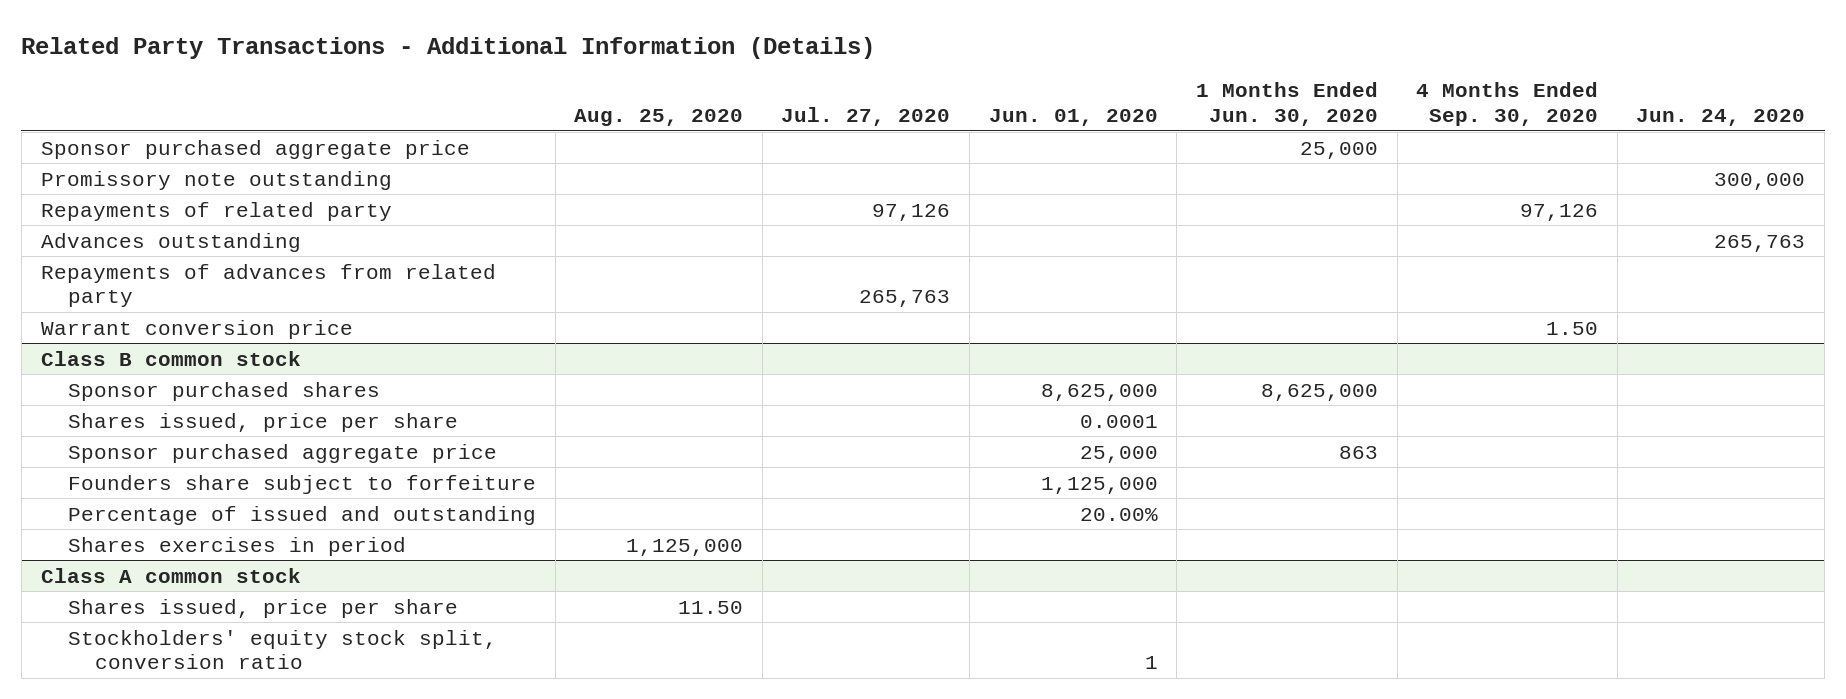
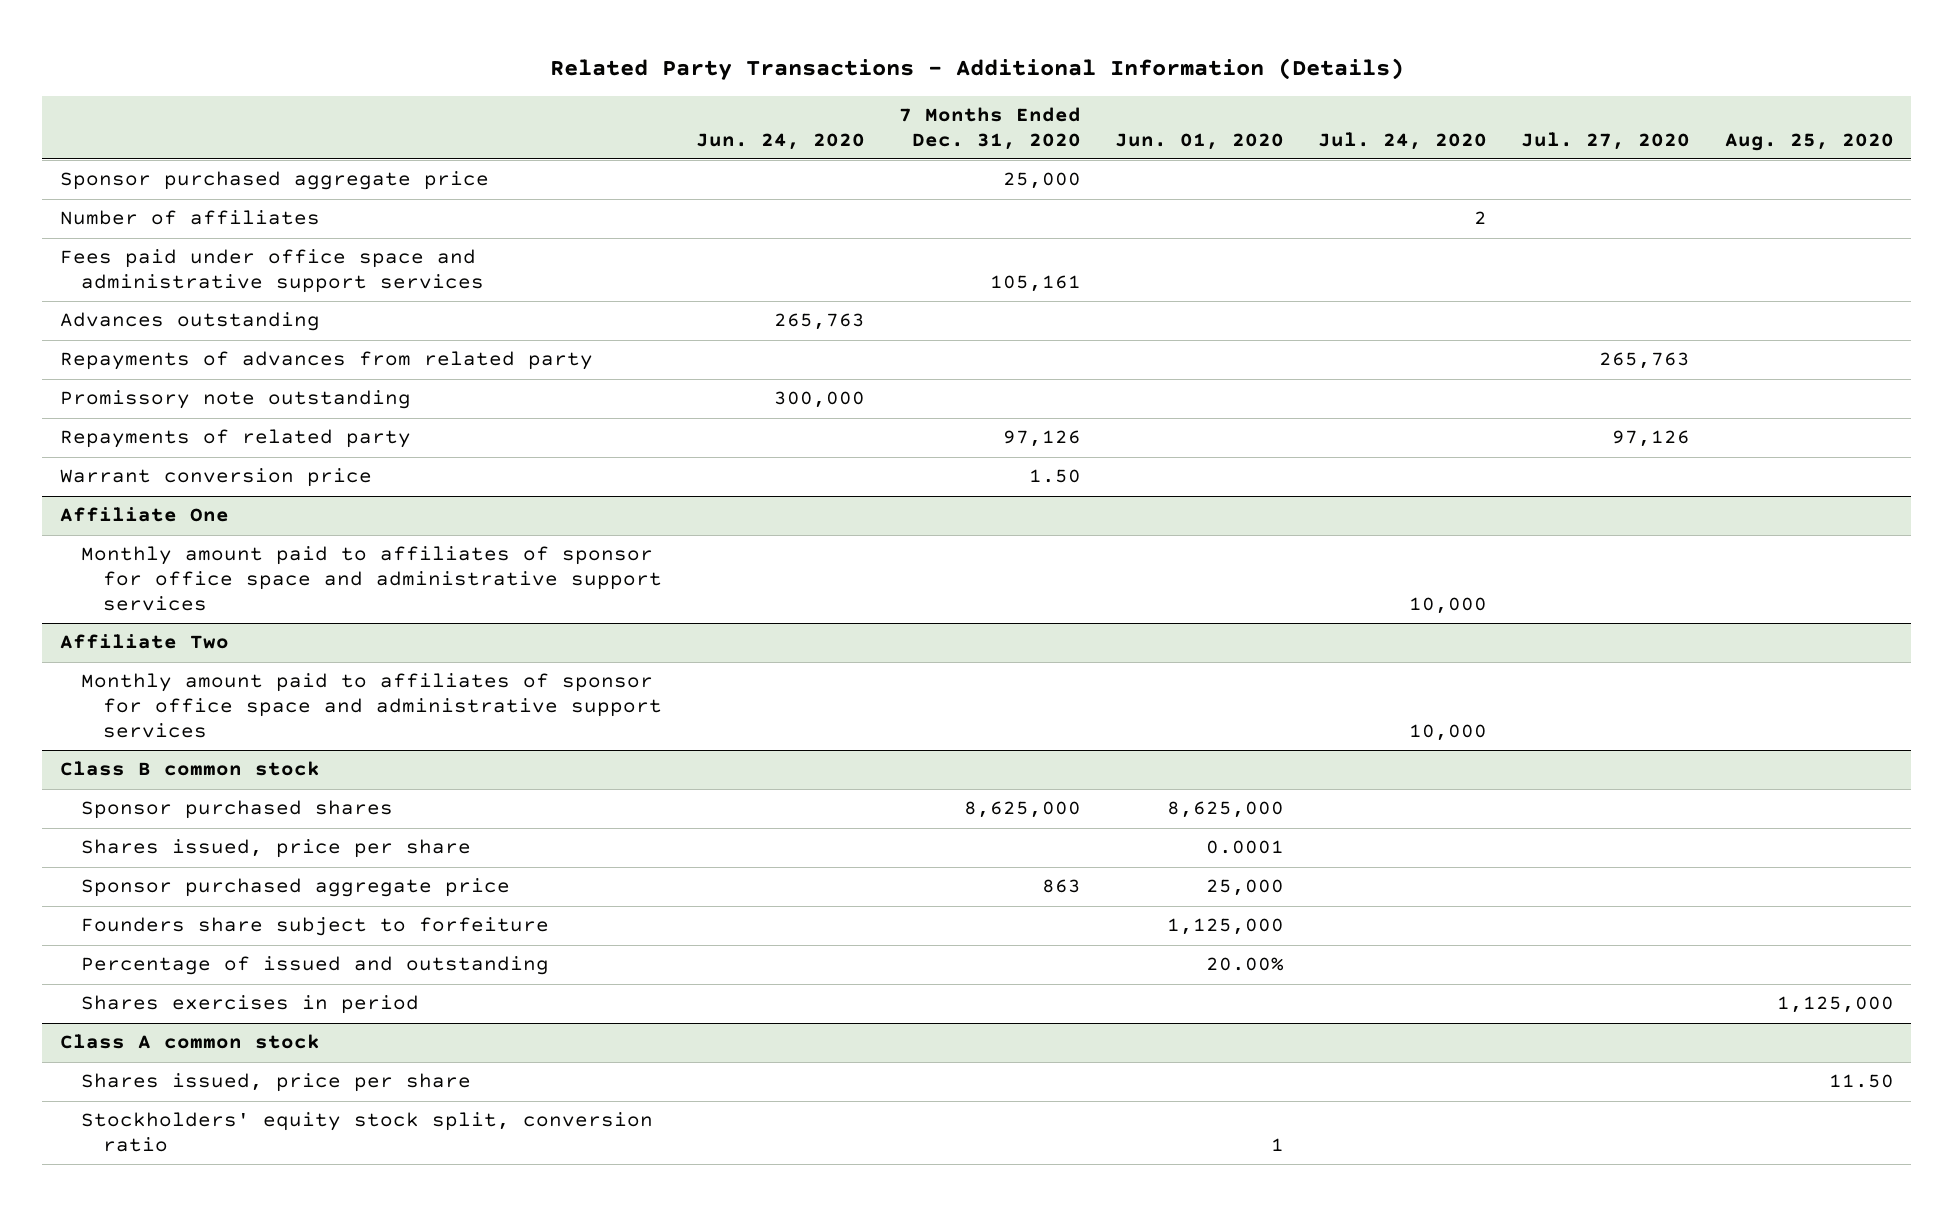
- | Aug. 25, 2020 | Jul. 27, 2020 | Jun. 01, 2020 | 1 Months Ended Jun. 30, 2020 | 4 Months Ended Sep. 30, 2020 | Jun. 24, 2020
+ | Jun. 24, 2020 | 7 Months Ended Dec. 31, 2020 | Jun. 01, 2020 | Jul. 24, 2020 | Jul. 27, 2020 | Aug. 25, 2020
+ Number of affiliates | | | | 2 | |
+ Fees paid under office space and administrative support services | | 105,161 | | | |
moved down: Promissory note outstanding | 300,000 | | | | |
moved down: Repayments of related party | | 97,126 | | | 97,126 |
+ Affiliate One
+ Monthly amount paid to affiliates of sponsor for office space and administrative support services | | | | 10,000 | |
+ Affiliate Two
+ Monthly amount paid to affiliates of sponsor for office space and administrative support services | | | | 10,000 | |

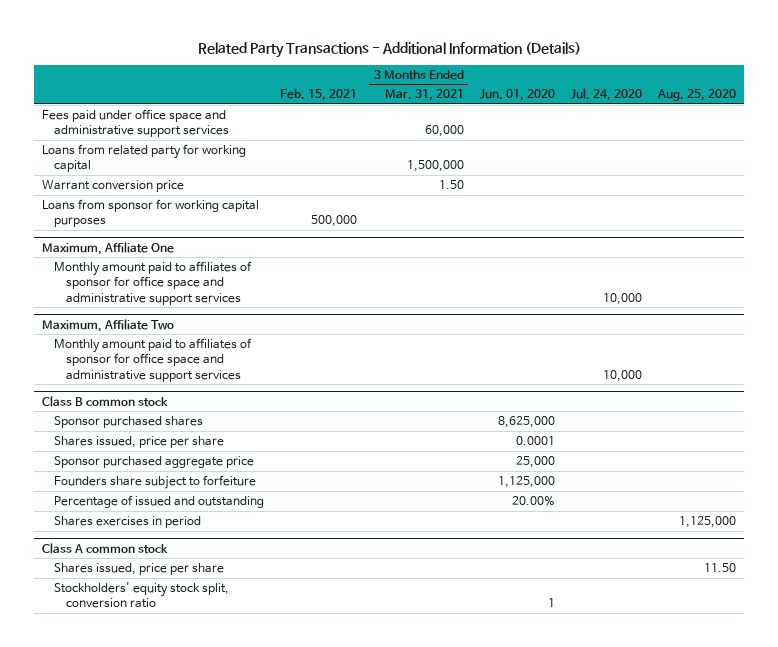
- | Jun. 24, 2020 | 7 Months Ended Dec. 31, 2020 | Jun. 01, 2020 | Jul. 24, 2020 | Jul. 27, 2020 | Aug. 25, 2020
+ | Feb. 15, 2021 | 3 Months Ended Mar. 31, 2021 | Jun. 01, 2020 | Jul. 24, 2020 | Aug. 25, 2020
- Sponsor purchased aggregate price | | 25,000 | | | |
- Number of affiliates | | | | 2 | |
- Advances outstanding | 265,763 | | | | |
- Repayments of advances from related party | | | | | 265,763 |
- Promissory note outstanding | 300,000 | | | | |
- Repayments of related party | | 97,126 | | | 97,126 |
+ Loans from related party for working capital | | 1,500,000 | | |
- Affiliate One
+ Loans from sponsor for working capital purposes | 500,000 | | | |
+ Maximum, Affiliate One
- Affiliate Two
+ Maximum, Affiliate Two

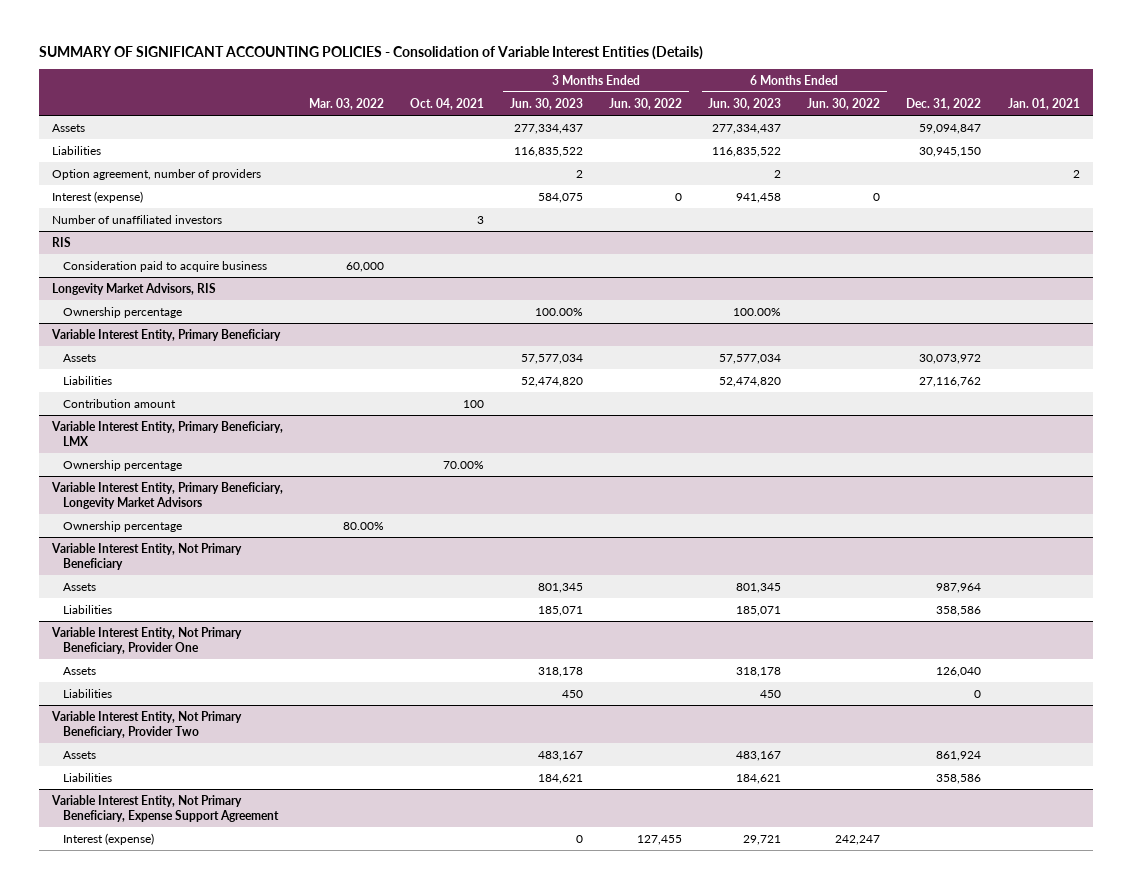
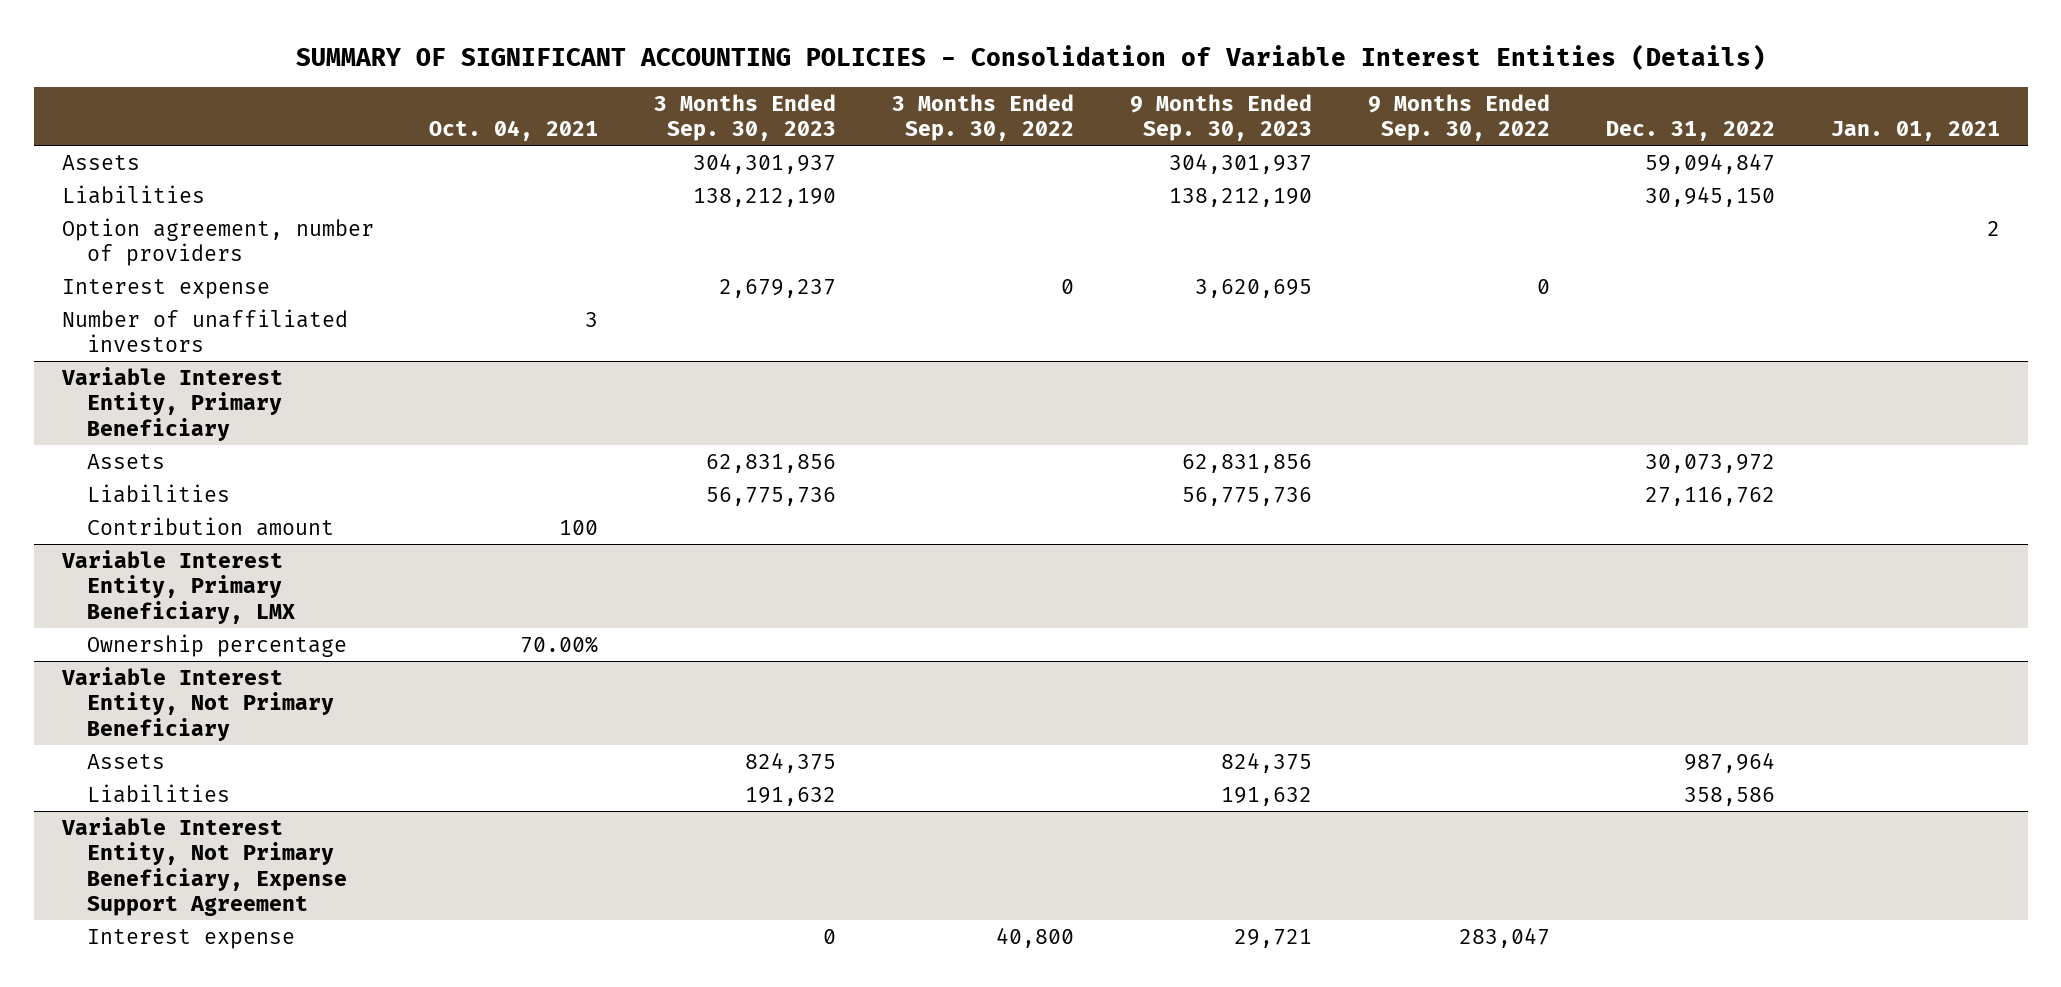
- | Mar. 03, 2022 | Oct. 04, 2021 | 3 Months Ended Jun. 30, 2023 | 3 Months Ended Jun. 30, 2022 | 6 Months Ended Jun. 30, 2023 | 6 Months Ended Jun. 30, 2022 | Dec. 31, 2022 | Jan. 01, 2021
+ | Oct. 04, 2021 | 3 Months Ended Sep. 30, 2023 | 3 Months Ended Sep. 30, 2022 | 9 Months Ended Sep. 30, 2023 | 9 Months Ended Sep. 30, 2022 | Dec. 31, 2022 | Jan. 01, 2021
- Interest (expense) | | | 584,075 | 0 | 941,458 | 0 | |
+ Interest expense | | 2,679,237 | 0 | 3,620,695 | 0 | |
- RIS
- Consideration paid to acquire business | 60,000 | | | | | | |
- Longevity Market Advisors, RIS
- Ownership percentage | | | 100.00% | | 100.00% | | |
- Variable Interest Entity, Primary Beneficiary, Longevity Market Advisors
- Ownership percentage | 80.00% | | | | | | |
- Variable Interest Entity, Not Primary Beneficiary, Provider One
- Assets | | | 318,178 | | 318,178 | | 126,040 |
- Liabilities | | | 450 | | 450 | | 0 |
- Variable Interest Entity, Not Primary Beneficiary, Provider Two
- Assets | | | 483,167 | | 483,167 | | 861,924 |
- Liabilities | | | 184,621 | | 184,621 | | 358,586 |
@ Variable Interest Entity, Not Primary Beneficiary, Expense Support Agreement
- Interest (expense) | | | 0 | 127,455 | 29,721 | 242,247 | |
+ Interest expense | | 0 | 40,800 | 29,721 | 283,047 | |

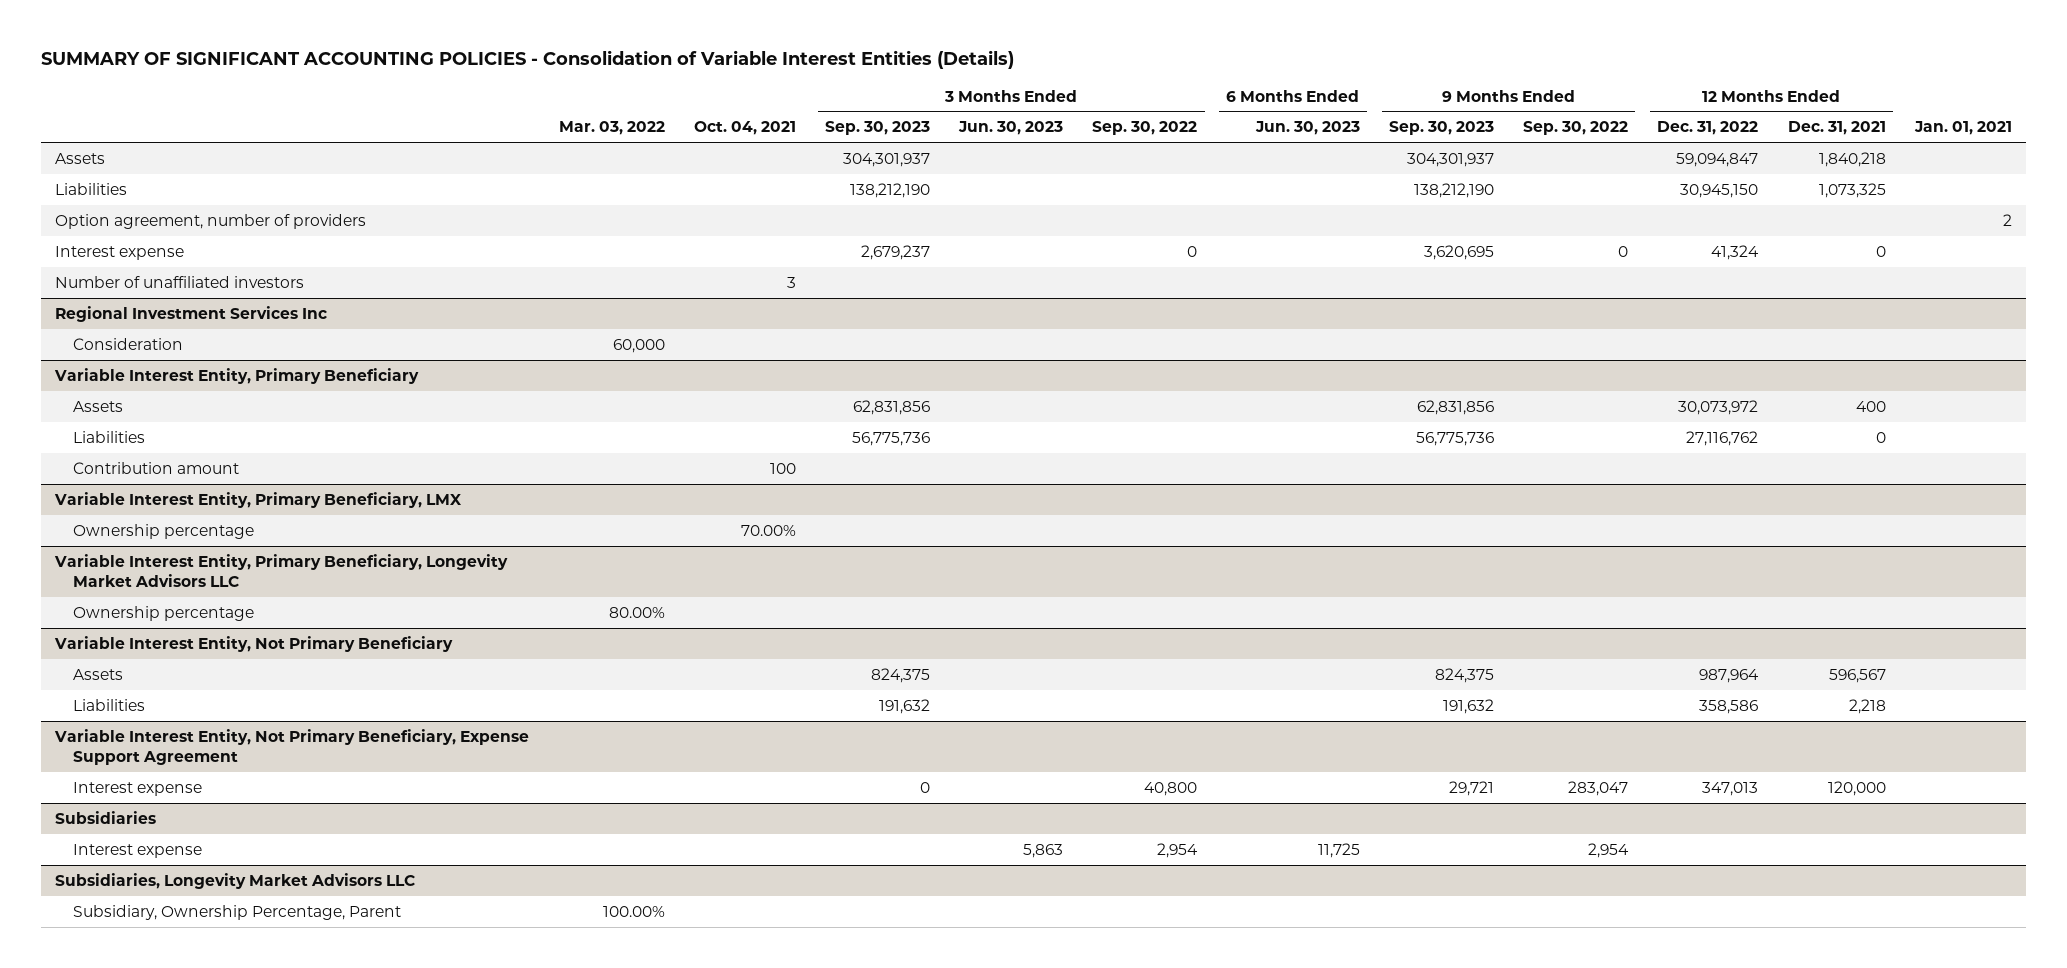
- | Oct. 04, 2021 | 3 Months Ended Sep. 30, 2023 | 3 Months Ended Sep. 30, 2022 | 9 Months Ended Sep. 30, 2023 | 9 Months Ended Sep. 30, 2022 | Dec. 31, 2022 | Jan. 01, 2021
+ | Mar. 03, 2022 | Oct. 04, 2021 | 3 Months Ended Sep. 30, 2023 | 3 Months Ended Jun. 30, 2023 | 3 Months Ended Sep. 30, 2022 | 6 Months Ended Jun. 30, 2023 | 9 Months Ended Sep. 30, 2023 | 9 Months Ended Sep. 30, 2022 | 12 Months Ended Dec. 31, 2022 | 12 Months Ended Dec. 31, 2021 | Jan. 01, 2021
+ Regional Investment Services Inc
+ Consideration | 60,000 | | | | | | | | | |
+ Variable Interest Entity, Primary Beneficiary, Longevity Market Advisors LLC
+ Ownership percentage | 80.00% | | | | | | | | | |
+ Subsidiaries
+ Interest expense | | | | 5,863 | 2,954 | 11,725 | | 2,954 | | |
+ Subsidiaries, Longevity Market Advisors LLC
+ Subsidiary, Ownership Percentage, Parent | 100.00% | | | | | | | | | |

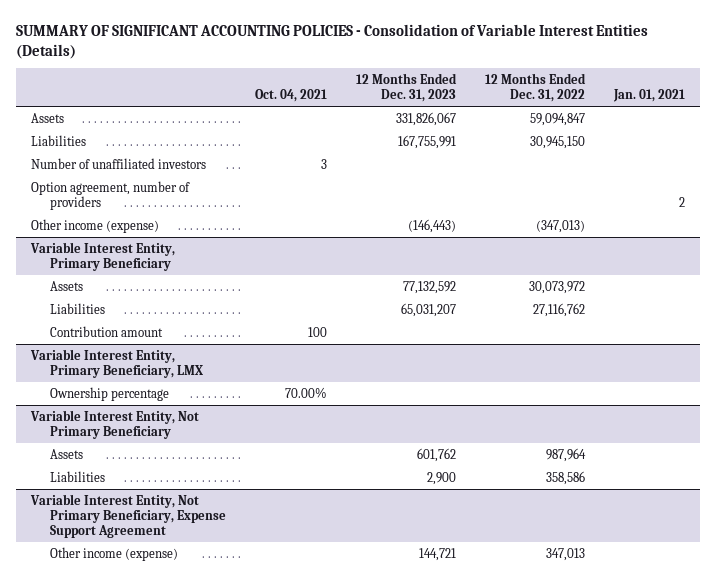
- | Mar. 03, 2022 | Oct. 04, 2021 | 3 Months Ended Sep. 30, 2023 | 3 Months Ended Jun. 30, 2023 | 3 Months Ended Sep. 30, 2022 | 6 Months Ended Jun. 30, 2023 | 9 Months Ended Sep. 30, 2023 | 9 Months Ended Sep. 30, 2022 | 12 Months Ended Dec. 31, 2022 | 12 Months Ended Dec. 31, 2021 | Jan. 01, 2021
+ | Oct. 04, 2021 | 12 Months Ended Dec. 31, 2023 | 12 Months Ended Dec. 31, 2022 | Jan. 01, 2021
- Interest expense | | | 2,679,237 | | 0 | | 3,620,695 | 0 | 41,324 | 0 |
- Regional Investment Services Inc
- Consideration | 60,000 | | | | | | | | | |
moved down: Option agreement, number of providers | | | | 2
+ Other income (expense) | | (146,443) | (347,013) |
- Variable Interest Entity, Primary Beneficiary, Longevity Market Advisors LLC
- Ownership percentage | 80.00% | | | | | | | | | |
@ Variable Interest Entity, Not Primary Beneficiary, Expense Support Agreement
- Interest expense | | | 0 | | 40,800 | | 29,721 | 283,047 | 347,013 | 120,000 |
- Subsidiaries
- Interest expense | | | | 5,863 | 2,954 | 11,725 | | 2,954 | | |
- Subsidiaries, Longevity Market Advisors LLC
- Subsidiary, Ownership Percentage, Parent | 100.00% | | | | | | | | | |
@ Variable Interest Entity, Not Primary Beneficiary, Expense Support Agreement
+ Other income (expense) | | 144,721 | 347,013 |

